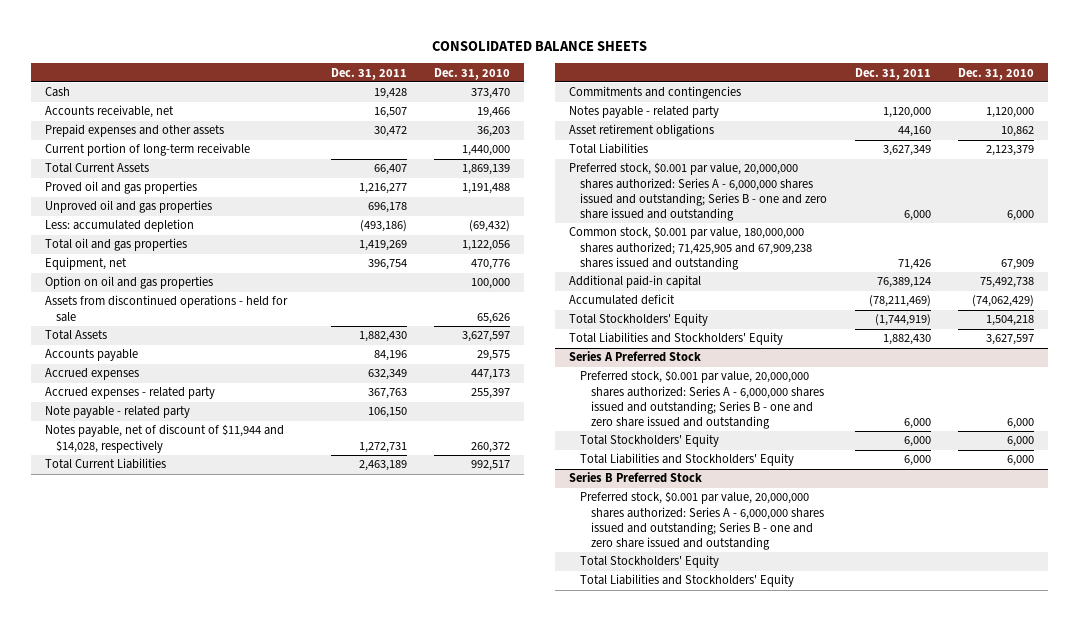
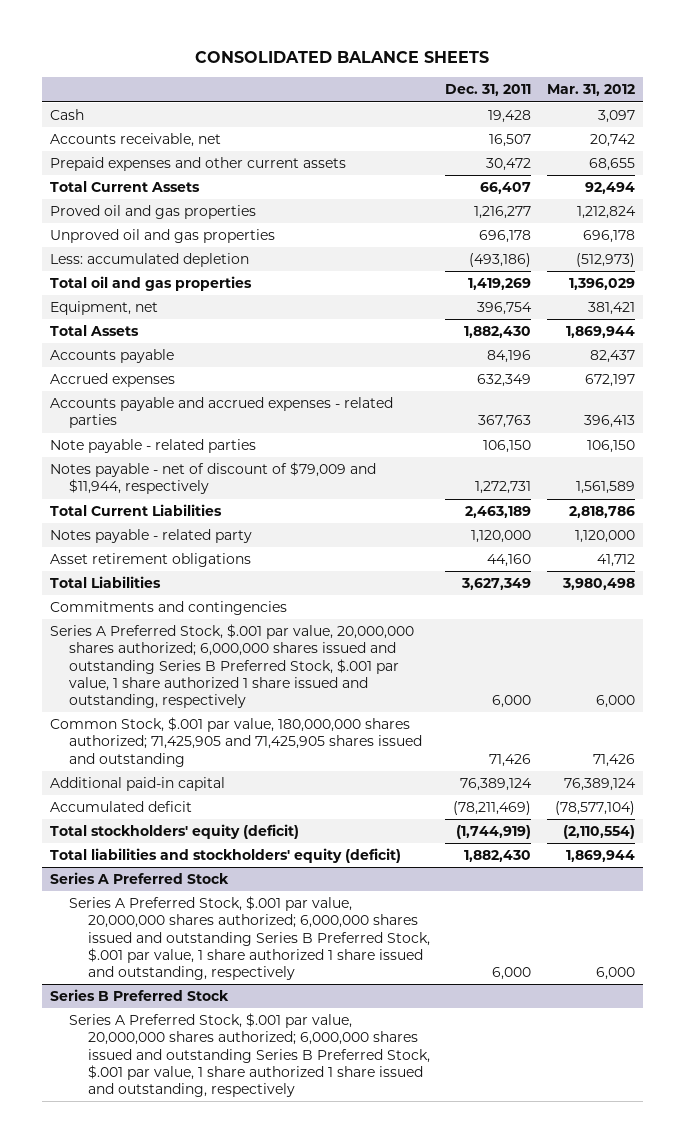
- | Dec. 31, 2011 | Dec. 31, 2010
+ | Dec. 31, 2011 | Mar. 31, 2012
- Prepaid expenses and other assets | 30,472 | 36,203
- Current portion of long-term receivable | | 1,440,000
+ Prepaid expenses and other current assets | 30,472 | 68,655
- Option on oil and gas properties | | 100,000
- Assets from discontinued operations - held for sale | | 65,626
- Accrued expenses - related party | 367,763 | 255,397
- Note payable - related party | 106,150 |
- Notes payable, net of discount of $11,944 and $14,028, respectively | 1,272,731 | 260,372
+ Accounts payable and accrued expenses - related parties | 367,763 | 396,413
+ Note payable - related parties | 106,150 | 106,150
+ Notes payable - net of discount of $79,009 and $11,944, respectively | 1,272,731 | 1,561,589
- Preferred stock, $0.001 par value, 20,000,000 shares authorized: Series A - 6,000,000 shares issued and outstanding; Series B - one and zero share issued and outstanding | 6,000 | 6,000
- Common stock, $0.001 par value, 180,000,000 shares authorized; 71,425,905 and 67,909,238 shares issued and outstanding | 71,426 | 67,909
moved down: Commitments and contingencies
+ Series A Preferred Stock, $.001 par value, 20,000,000 shares authorized; 6,000,000 shares issued and outstanding Series B Preferred Stock, $.001 par value, 1 share authorized 1 share issued and outstanding, respectively | 6,000 | 6,000
+ Common Stock, $.001 par value, 180,000,000 shares authorized; 71,425,905 and 71,425,905 shares issued and outstanding | 71,426 | 71,426
- Total Stockholders' Equity | (1,744,919) | 1,504,218
- Total Liabilities and Stockholders' Equity | 1,882,430 | 3,627,597
+ Total stockholders' equity (deficit) | (1,744,919) | (2,110,554)
+ Total liabilities and stockholders' equity (deficit) | 1,882,430 | 1,869,944
@ Series A Preferred Stock
- Preferred stock, $0.001 par value, 20,000,000 shares authorized: Series A - 6,000,000 shares issued and outstanding; Series B - one and zero share issued and outstanding | 6,000 | 6,000
- Total Stockholders' Equity | 6,000 | 6,000
- Total Liabilities and Stockholders' Equity | 6,000 | 6,000
+ Series A Preferred Stock, $.001 par value, 20,000,000 shares authorized; 6,000,000 shares issued and outstanding Series B Preferred Stock, $.001 par value, 1 share authorized 1 share issued and outstanding, respectively | 6,000 | 6,000
@ Series B Preferred Stock
- Preferred stock, $0.001 par value, 20,000,000 shares authorized: Series A - 6,000,000 shares issued and outstanding; Series B - one and zero share issued and outstanding
- Total Stockholders' Equity
- Total Liabilities and Stockholders' Equity
+ Series A Preferred Stock, $.001 par value, 20,000,000 shares authorized; 6,000,000 shares issued and outstanding Series B Preferred Stock, $.001 par value, 1 share authorized 1 share issued and outstanding, respectively

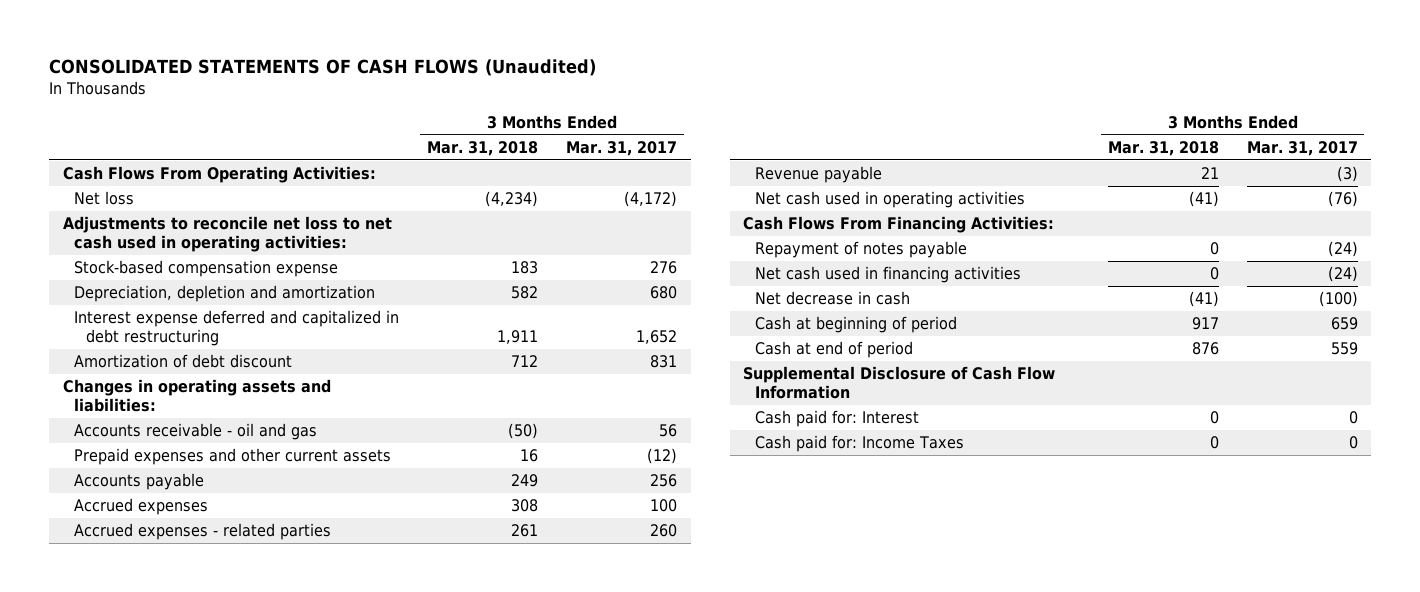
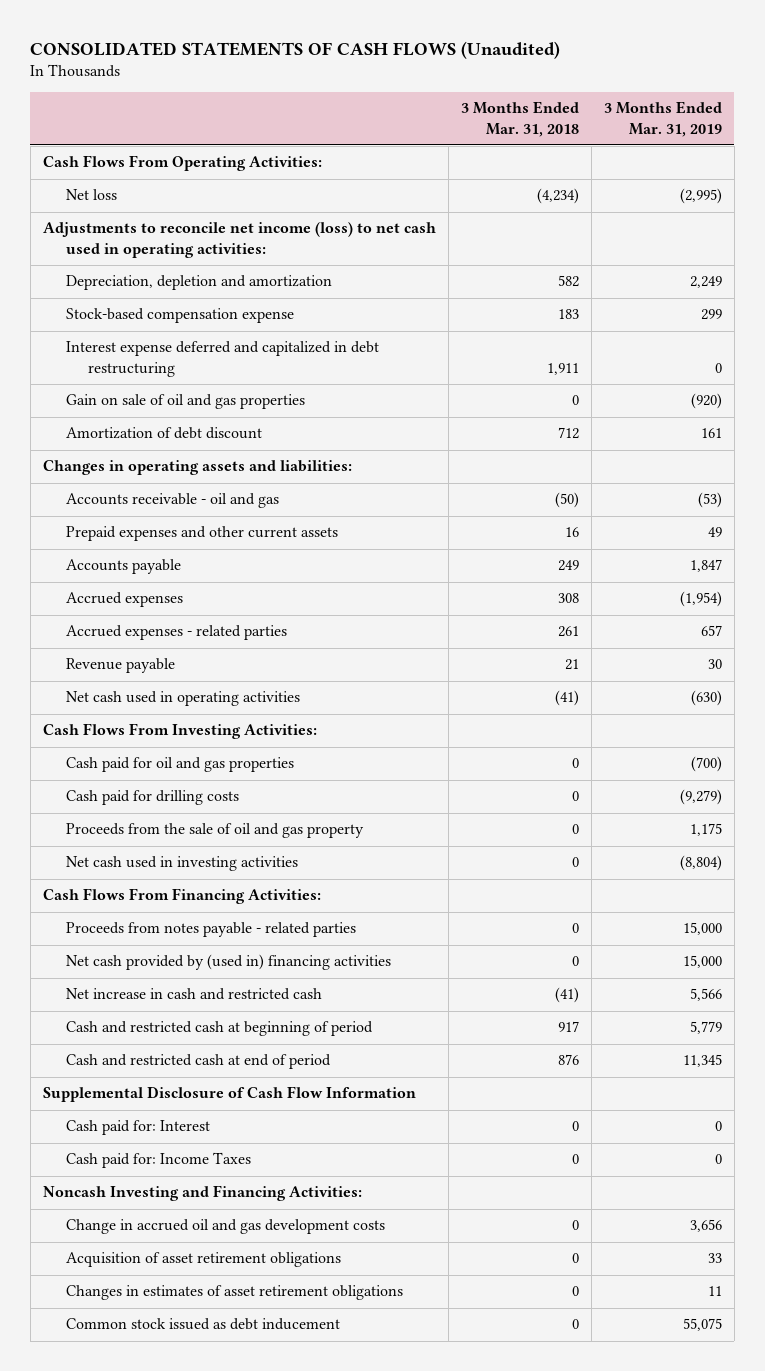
- | 3 Months Ended Mar. 31, 2018 | 3 Months Ended Mar. 31, 2017
+ | 3 Months Ended Mar. 31, 2018 | 3 Months Ended Mar. 31, 2019
- Adjustments to reconcile net loss to net cash used in operating activities:
+ Adjustments to reconcile net income (loss) to net cash used in operating activities:
moved down: Stock-based compensation expense | 183 | 299
+ Gain on sale of oil and gas properties | 0 | (920)
+ Cash Flows From Investing Activities:
+ Cash paid for oil and gas properties | 0 | (700)
+ Cash paid for drilling costs | 0 | (9,279)
+ Proceeds from the sale of oil and gas property | 0 | 1,175
+ Net cash used in investing activities | 0 | (8,804)
- Repayment of notes payable | 0 | (24)
- Net cash used in financing activities | 0 | (24)
- Net decrease in cash | (41) | (100)
- Cash at beginning of period | 917 | 659
- Cash at end of period | 876 | 559
+ Proceeds from notes payable - related parties | 0 | 15,000
+ Net cash provided by (used in) financing activities | 0 | 15,000
+ Net increase in cash and restricted cash | (41) | 5,566
+ Cash and restricted cash at beginning of period | 917 | 5,779
+ Cash and restricted cash at end of period | 876 | 11,345
+ Noncash Investing and Financing Activities:
+ Change in accrued oil and gas development costs | 0 | 3,656
+ Acquisition of asset retirement obligations | 0 | 33
+ Changes in estimates of asset retirement obligations | 0 | 11
+ Common stock issued as debt inducement | 0 | 55,075

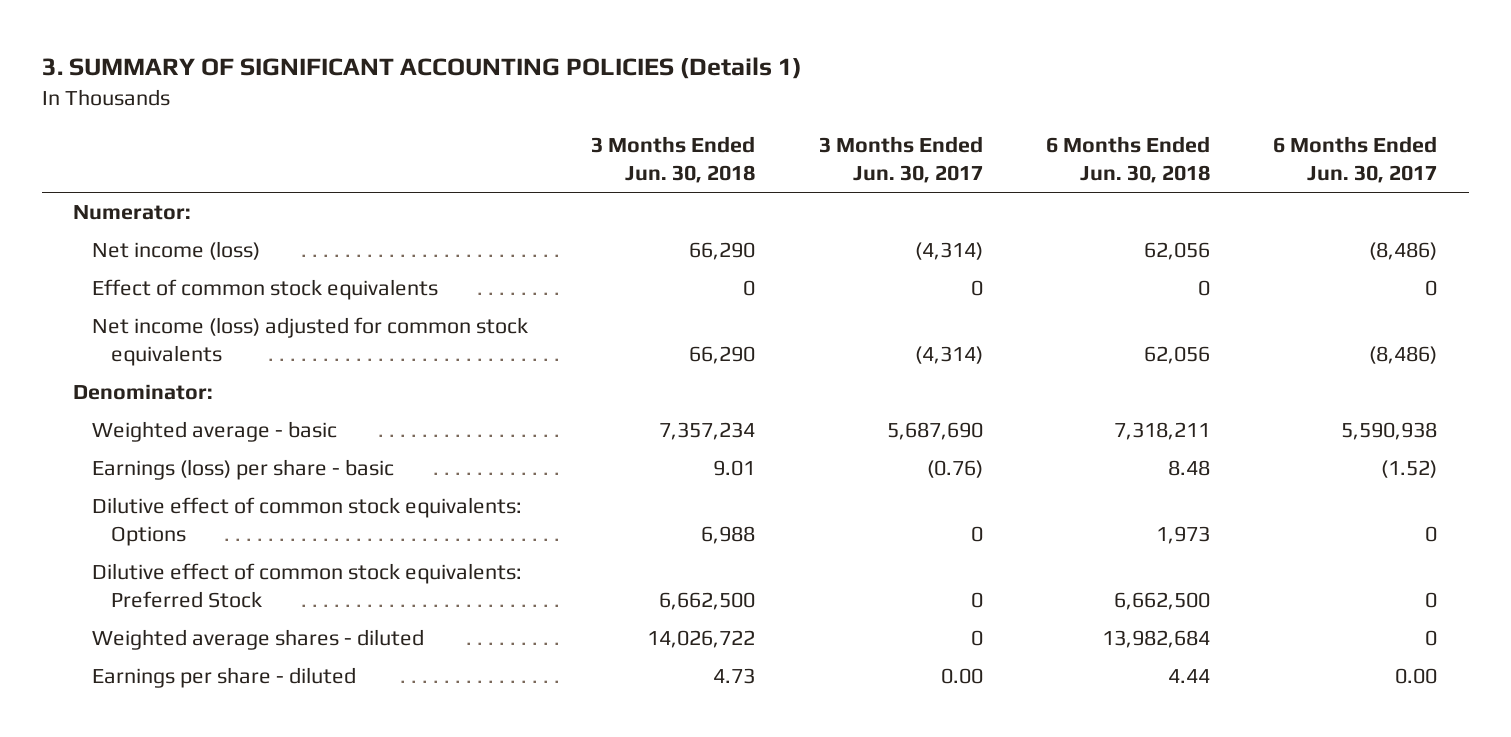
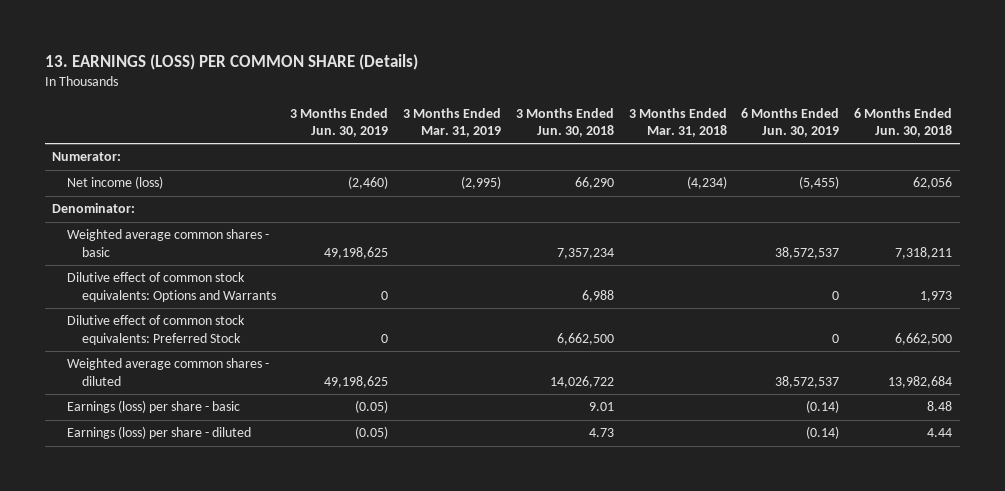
- 3. SUMMARY OF SIGNIFICANT ACCOUNTING POLICIES (Details 1)
+ 13. EARNINGS (LOSS) PER COMMON SHARE (Details)
- | 3 Months Ended Jun. 30, 2018 | 3 Months Ended Jun. 30, 2017 | 6 Months Ended Jun. 30, 2018 | 6 Months Ended Jun. 30, 2017
+ | 3 Months Ended Jun. 30, 2019 | 3 Months Ended Mar. 31, 2019 | 3 Months Ended Jun. 30, 2018 | 3 Months Ended Mar. 31, 2018 | 6 Months Ended Jun. 30, 2019 | 6 Months Ended Jun. 30, 2018
- Effect of common stock equivalents | 0 | 0 | 0 | 0
- Net income (loss) adjusted for common stock equivalents | 66,290 | (4,314) | 62,056 | (8,486)
- Weighted average - basic | 7,357,234 | 5,687,690 | 7,318,211 | 5,590,938
- Dilutive effect of common stock equivalents: Options | 6,988 | 0 | 1,973 | 0
+ Weighted average common shares - basic | 49,198,625 | | 7,357,234 | | 38,572,537 | 7,318,211
+ Dilutive effect of common stock equivalents: Options and Warrants | 0 | | 6,988 | | 0 | 1,973
- Weighted average shares - diluted | 14,026,722 | 0 | 13,982,684 | 0
- Earnings per share - diluted | 4.73 | 0.00 | 4.44 | 0.00
+ Weighted average common shares - diluted | 49,198,625 | | 14,026,722 | | 38,572,537 | 13,982,684
moved down: Earnings (loss) per share - basic | (0.05) | | 9.01 | | (0.14) | 8.48
+ Earnings (loss) per share - diluted | (0.05) | | 4.73 | | (0.14) | 4.44

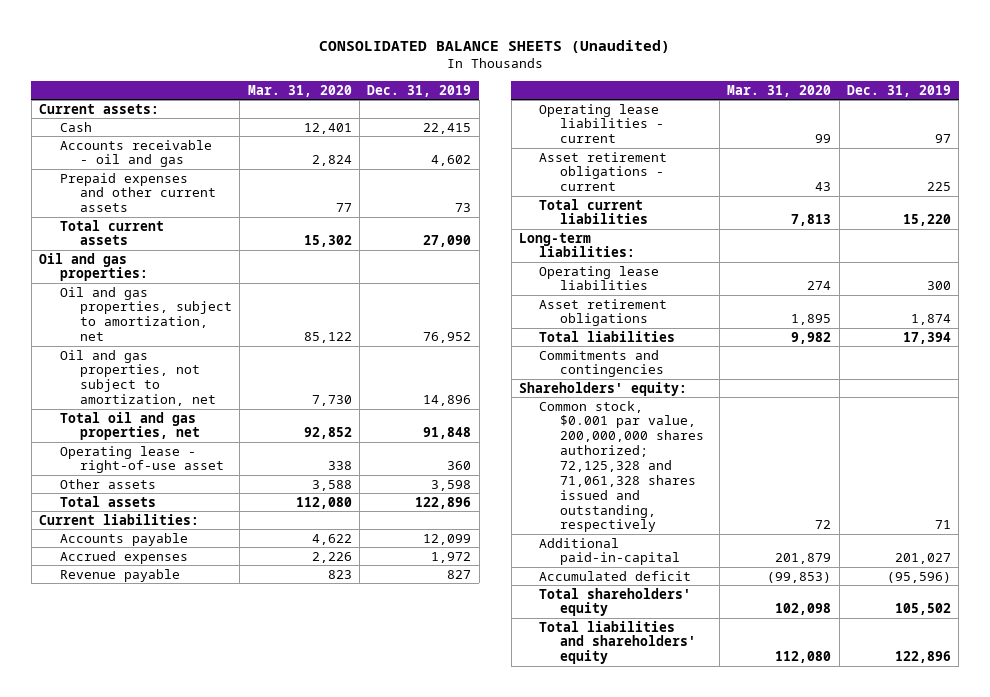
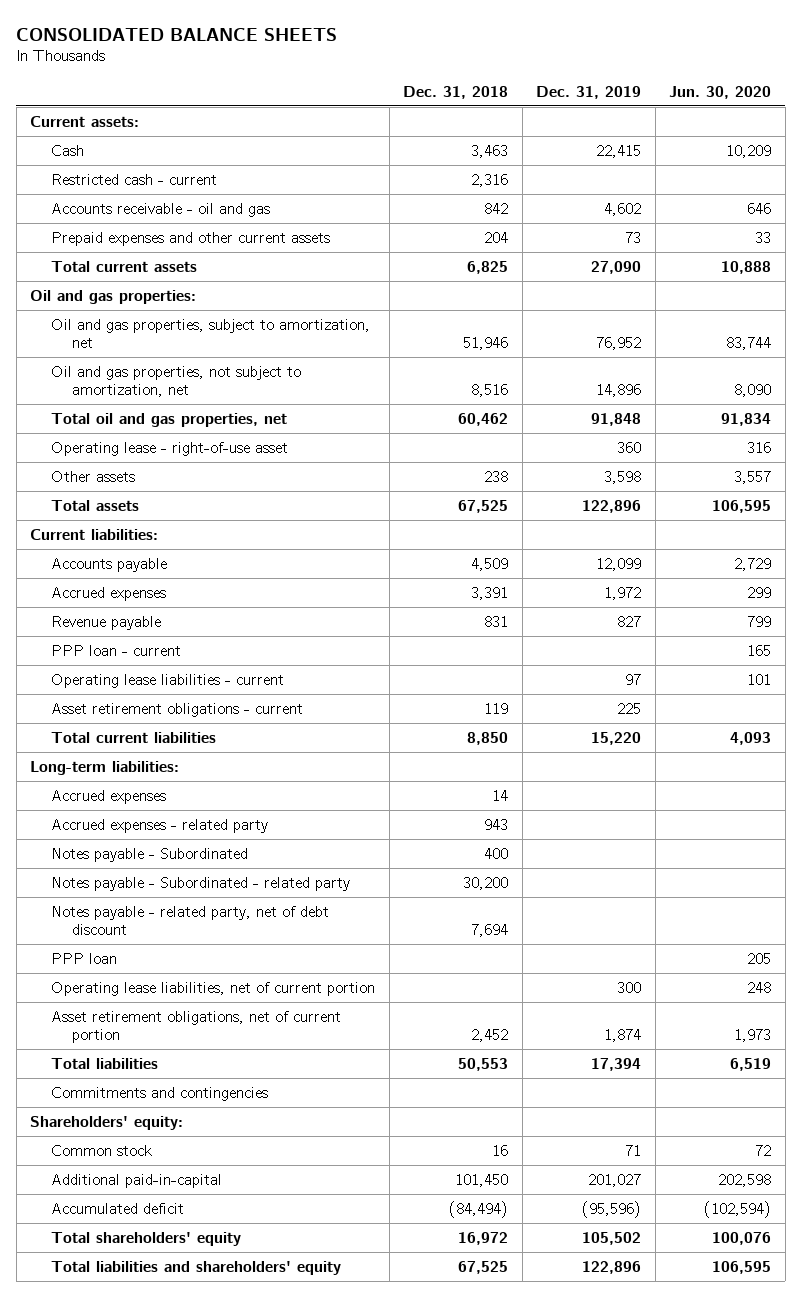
- CONSOLIDATED BALANCE SHEETS (Unaudited)
+ CONSOLIDATED BALANCE SHEETS
- | Mar. 31, 2020 | Dec. 31, 2019
+ | Dec. 31, 2018 | Dec. 31, 2019 | Jun. 30, 2020
+ Restricted cash - current | 2,316 | |
+ PPP loan - current | | | 165
- Operating lease liabilities | 274 | 300
- Asset retirement obligations | 1,895 | 1,874
+ Accrued expenses | 14 | |
+ Accrued expenses - related party | 943 | |
+ Notes payable - Subordinated | 400 | |
+ Notes payable - Subordinated - related party | 30,200 | |
+ Notes payable - related party, net of debt discount | 7,694 | |
+ PPP loan | | | 205
+ Operating lease liabilities, net of current portion | | 300 | 248
+ Asset retirement obligations, net of current portion | 2,452 | 1,874 | 1,973
- Common stock, $0.001 par value, 200,000,000 shares authorized; 72,125,328 and 71,061,328 shares issued and outstanding, respectively | 72 | 71
+ Common stock | 16 | 71 | 72

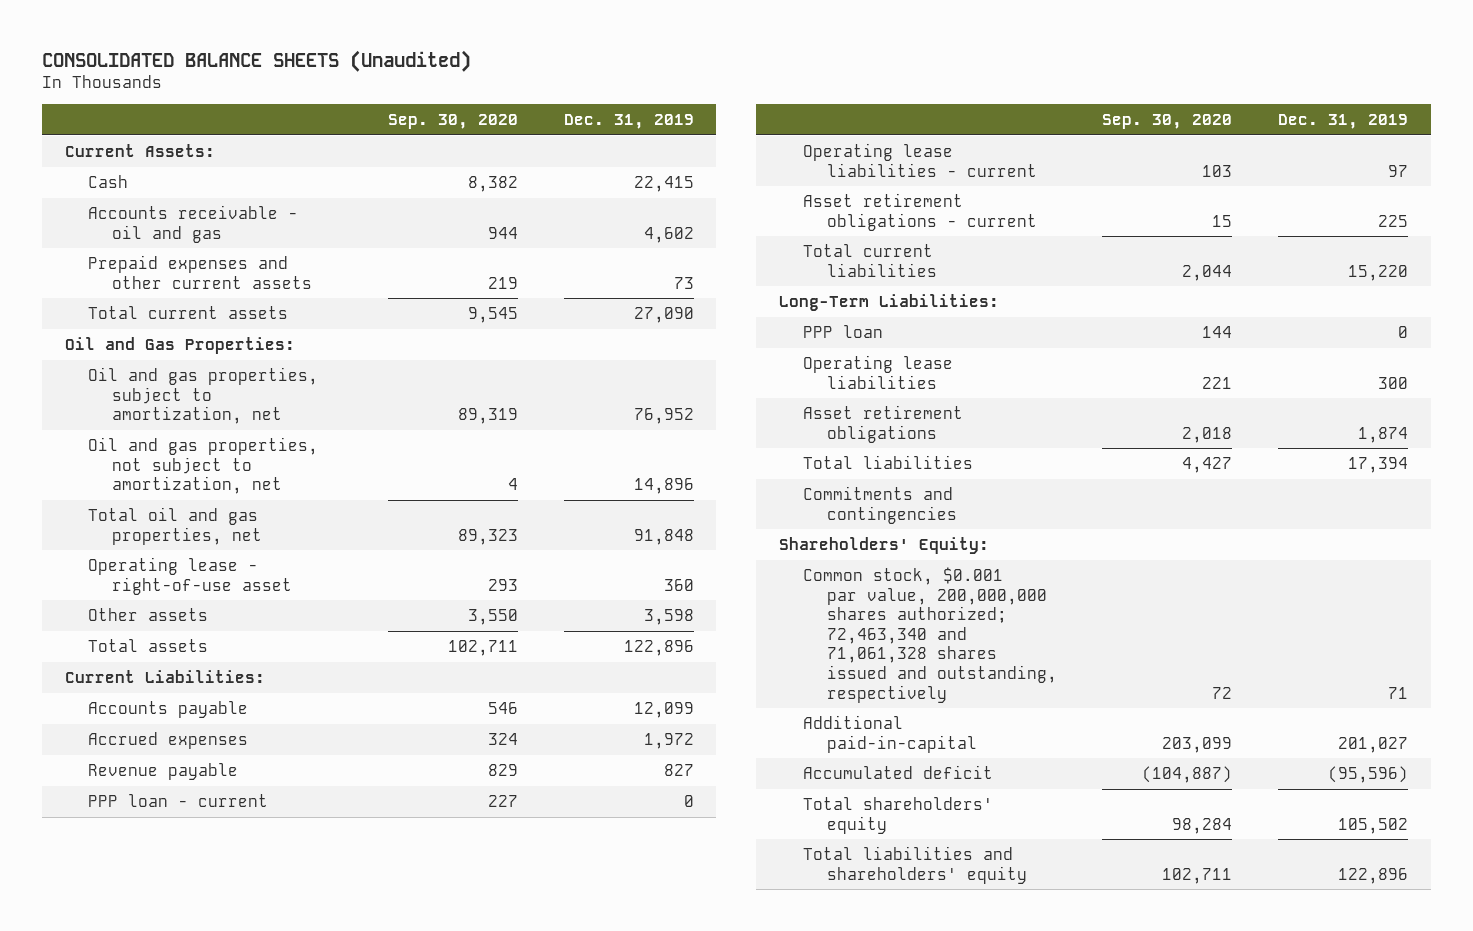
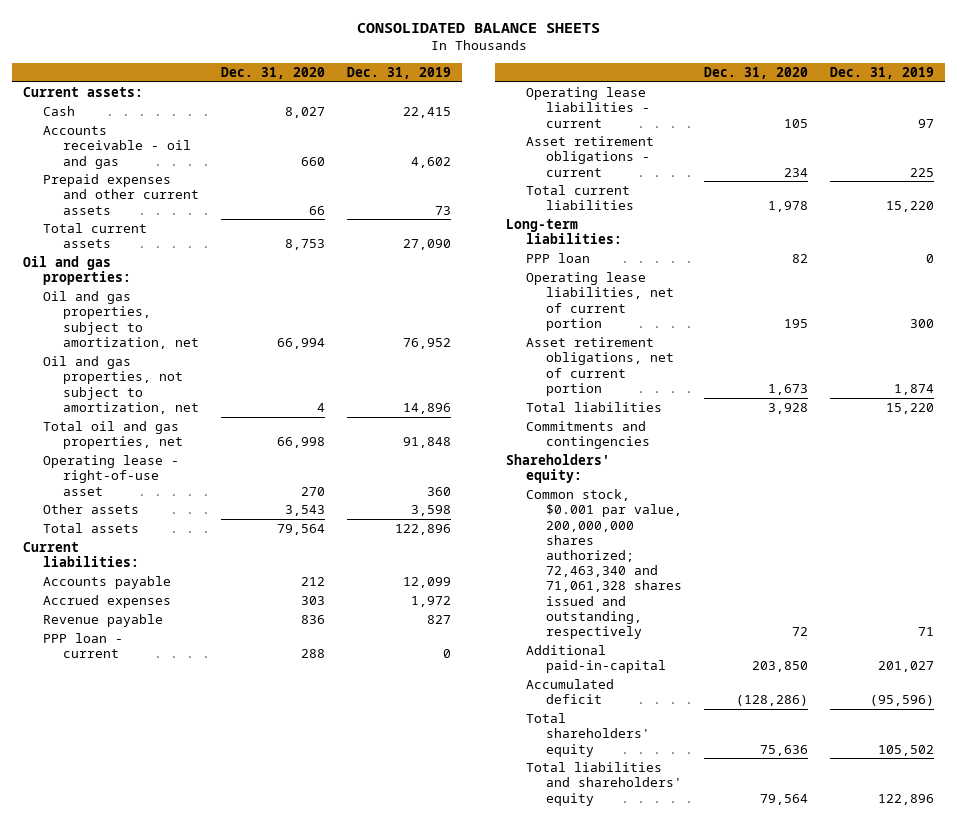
- CONSOLIDATED BALANCE SHEETS (Unaudited)
+ CONSOLIDATED BALANCE SHEETS
- | Sep. 30, 2020 | Dec. 31, 2019
+ | Dec. 31, 2020 | Dec. 31, 2019
- Current Assets:
+ Current assets:
- Oil and Gas Properties:
+ Oil and gas properties:
- Current Liabilities:
+ Current liabilities:
- Long-Term Liabilities:
+ Long-term liabilities:
- Operating lease liabilities | 221 | 300
- Asset retirement obligations | 2,018 | 1,874
- Total liabilities | 4,427 | 17,394
+ Operating lease liabilities, net of current portion | 195 | 300
+ Asset retirement obligations, net of current portion | 1,673 | 1,874
+ Total liabilities | 3,928 | 15,220
- Shareholders' Equity:
+ Shareholders' equity:

